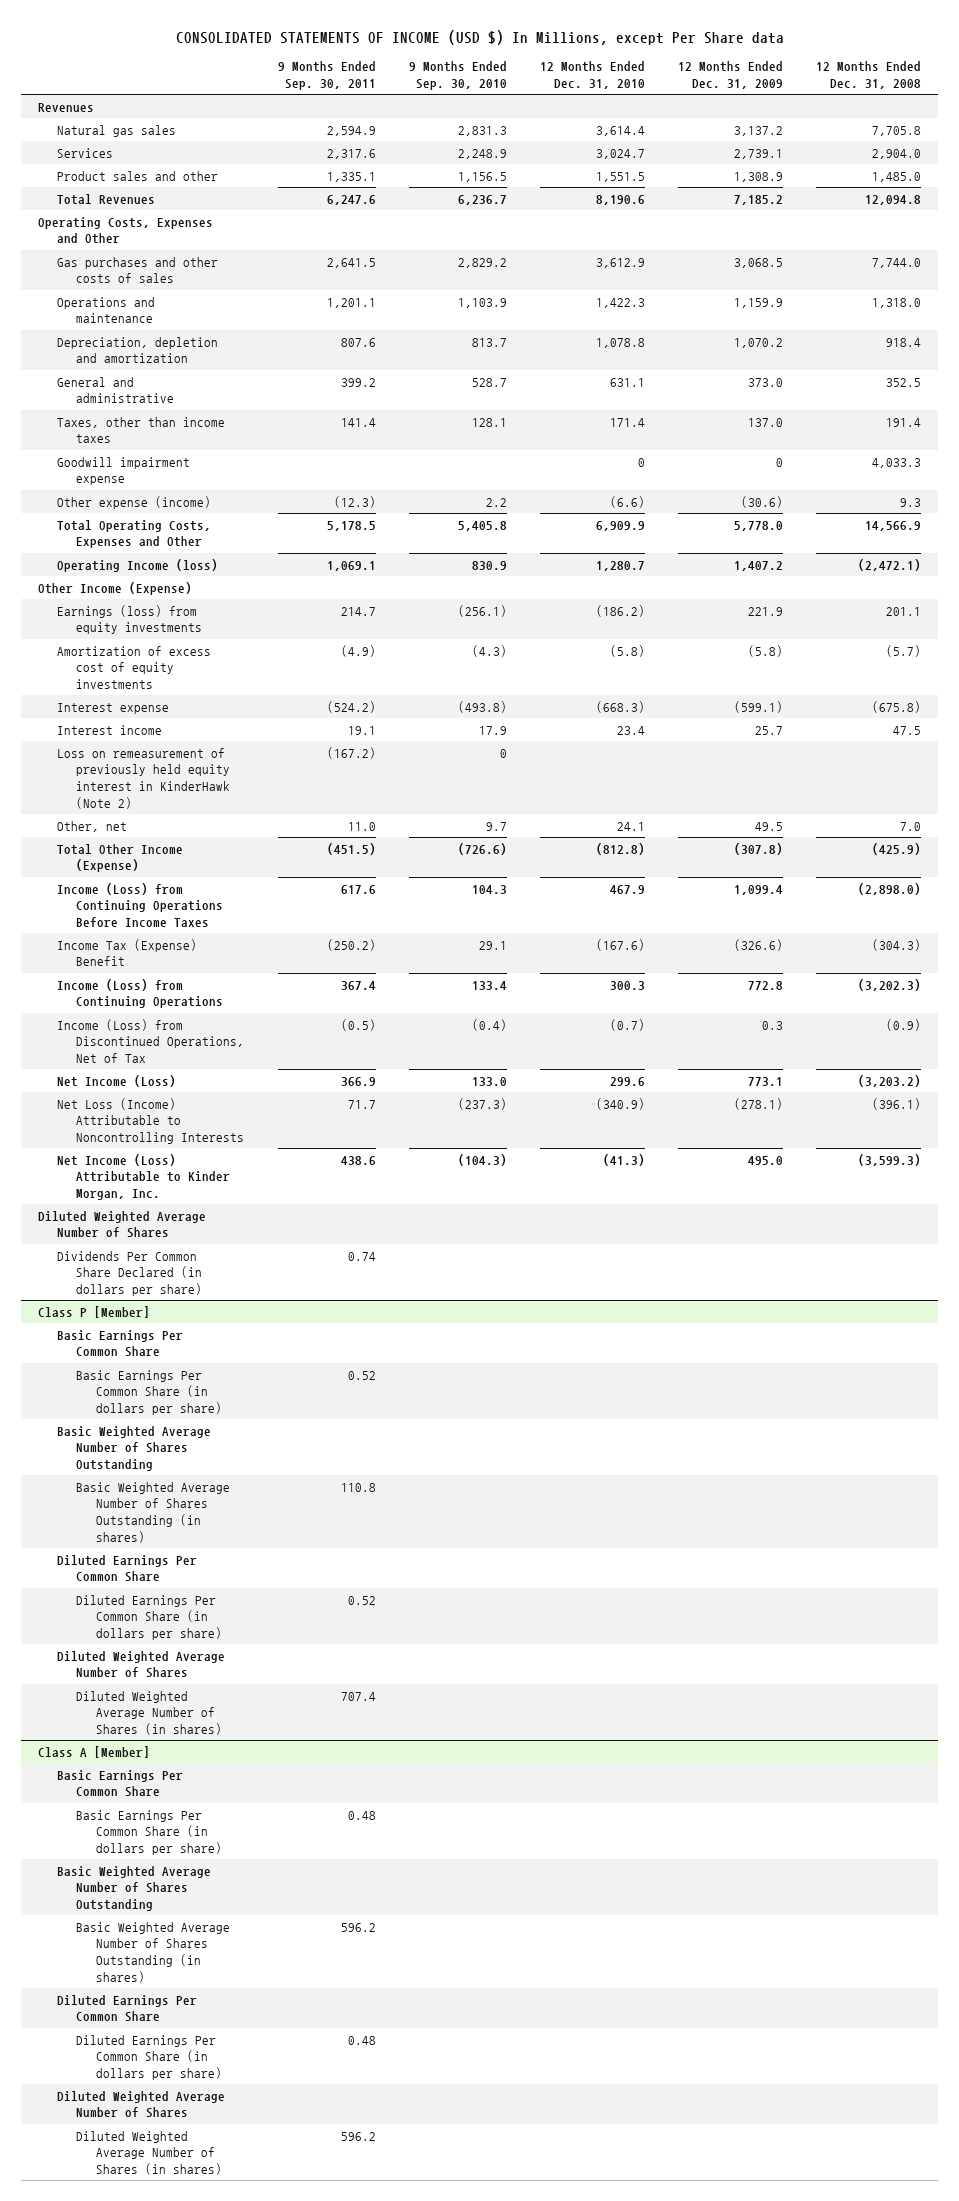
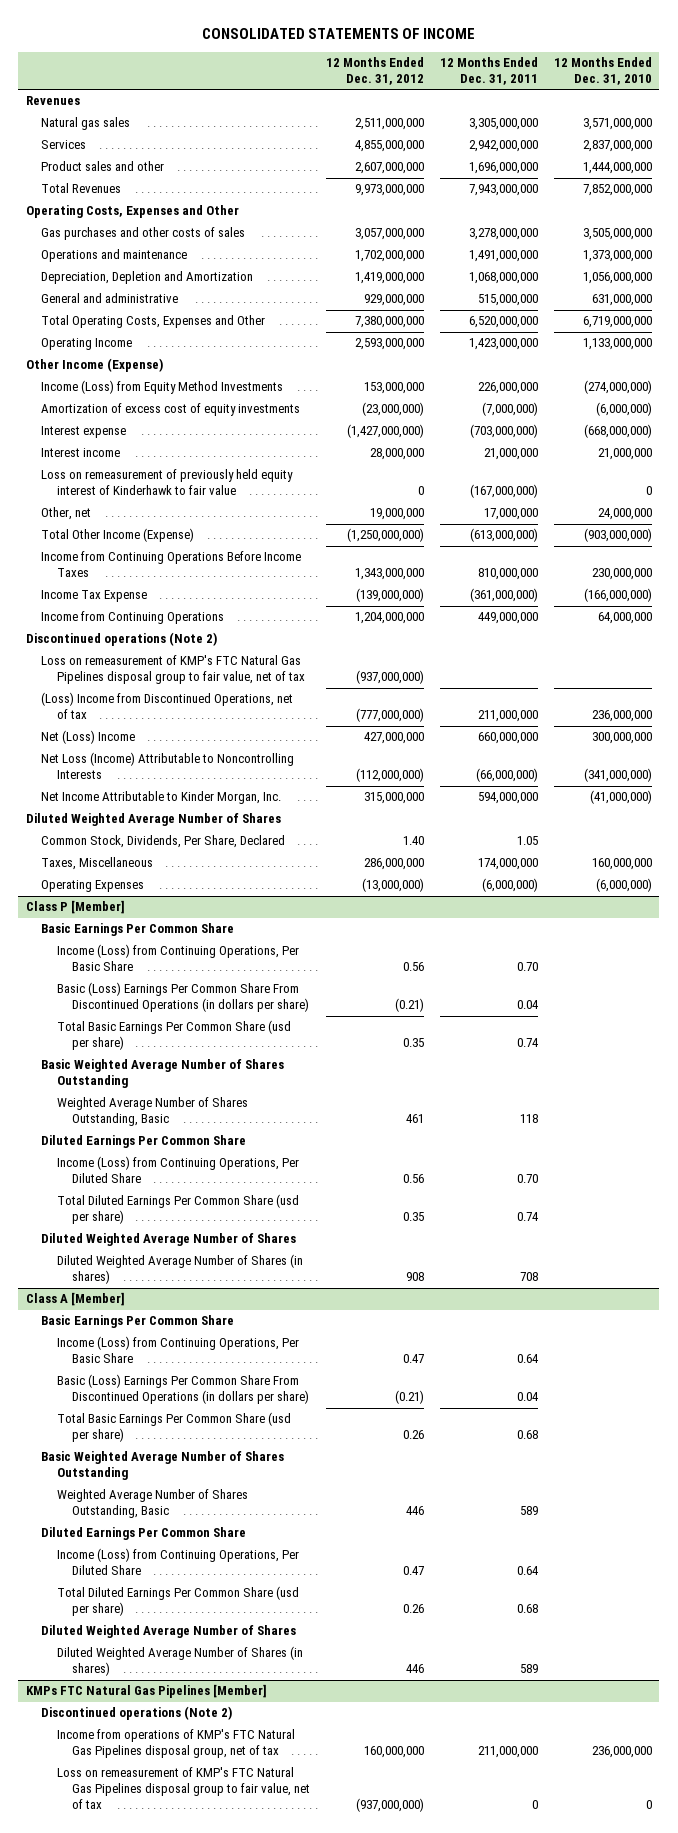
- CONSOLIDATED STATEMENTS OF INCOME (USD $) In Millions, except Per Share data
+ CONSOLIDATED STATEMENTS OF INCOME
- | 9 Months Ended Sep. 30, 2011 | 9 Months Ended Sep. 30, 2010 | 12 Months Ended Dec. 31, 2010 | 12 Months Ended Dec. 31, 2009 | 12 Months Ended Dec. 31, 2008
+ | 12 Months Ended Dec. 31, 2012 | 12 Months Ended Dec. 31, 2011 | 12 Months Ended Dec. 31, 2010
- Natural gas sales | 2,594.9 | 2,831.3 | 3,614.4 | 3,137.2 | 7,705.8
- Services | 2,317.6 | 2,248.9 | 3,024.7 | 2,739.1 | 2,904.0
- Product sales and other | 1,335.1 | 1,156.5 | 1,551.5 | 1,308.9 | 1,485.0
- Total Revenues | 6,247.6 | 6,236.7 | 8,190.6 | 7,185.2 | 12,094.8
+ Natural gas sales | 2,511,000,000 | 3,305,000,000 | 3,571,000,000
+ Services | 4,855,000,000 | 2,942,000,000 | 2,837,000,000
+ Product sales and other | 2,607,000,000 | 1,696,000,000 | 1,444,000,000
+ Total Revenues | 9,973,000,000 | 7,943,000,000 | 7,852,000,000
- Gas purchases and other costs of sales | 2,641.5 | 2,829.2 | 3,612.9 | 3,068.5 | 7,744.0
- Operations and maintenance | 1,201.1 | 1,103.9 | 1,422.3 | 1,159.9 | 1,318.0
- Depreciation, depletion and amortization | 807.6 | 813.7 | 1,078.8 | 1,070.2 | 918.4
- General and administrative | 399.2 | 528.7 | 631.1 | 373.0 | 352.5
- Taxes, other than income taxes | 141.4 | 128.1 | 171.4 | 137.0 | 191.4
- Goodwill impairment expense | | | 0 | 0 | 4,033.3
- Other expense (income) | (12.3) | 2.2 | (6.6) | (30.6) | 9.3
- Total Operating Costs, Expenses and Other | 5,178.5 | 5,405.8 | 6,909.9 | 5,778.0 | 14,566.9
- Operating Income (loss) | 1,069.1 | 830.9 | 1,280.7 | 1,407.2 | (2,472.1)
+ Gas purchases and other costs of sales | 3,057,000,000 | 3,278,000,000 | 3,505,000,000
+ Operations and maintenance | 1,702,000,000 | 1,491,000,000 | 1,373,000,000
+ Depreciation, Depletion and Amortization | 1,419,000,000 | 1,068,000,000 | 1,056,000,000
+ General and administrative | 929,000,000 | 515,000,000 | 631,000,000
+ Total Operating Costs, Expenses and Other | 7,380,000,000 | 6,520,000,000 | 6,719,000,000
+ Operating Income | 2,593,000,000 | 1,423,000,000 | 1,133,000,000
- Earnings (loss) from equity investments | 214.7 | (256.1) | (186.2) | 221.9 | 201.1
- Amortization of excess cost of equity investments | (4.9) | (4.3) | (5.8) | (5.8) | (5.7)
- Interest expense | (524.2) | (493.8) | (668.3) | (599.1) | (675.8)
- Interest income | 19.1 | 17.9 | 23.4 | 25.7 | 47.5
- Loss on remeasurement of previously held equity interest in KinderHawk (Note 2) | (167.2) | 0 | | |
- Other, net | 11.0 | 9.7 | 24.1 | 49.5 | 7.0
- Total Other Income (Expense) | (451.5) | (726.6) | (812.8) | (307.8) | (425.9)
- Income (Loss) from Continuing Operations Before Income Taxes | 617.6 | 104.3 | 467.9 | 1,099.4 | (2,898.0)
- Income Tax (Expense) Benefit | (250.2) | 29.1 | (167.6) | (326.6) | (304.3)
- Income (Loss) from Continuing Operations | 367.4 | 133.4 | 300.3 | 772.8 | (3,202.3)
- Income (Loss) from Discontinued Operations, Net of Tax | (0.5) | (0.4) | (0.7) | 0.3 | (0.9)
- Net Income (Loss) | 366.9 | 133.0 | 299.6 | 773.1 | (3,203.2)
- Net Loss (Income) Attributable to Noncontrolling Interests | 71.7 | (237.3) | (340.9) | (278.1) | (396.1)
- Net Income (Loss) Attributable to Kinder Morgan, Inc. | 438.6 | (104.3) | (41.3) | 495.0 | (3,599.3)
+ Income (Loss) from Equity Method Investments | 153,000,000 | 226,000,000 | (274,000,000)
+ Amortization of excess cost of equity investments | (23,000,000) | (7,000,000) | (6,000,000)
+ Interest expense | (1,427,000,000) | (703,000,000) | (668,000,000)
+ Interest income | 28,000,000 | 21,000,000 | 21,000,000
+ Loss on remeasurement of previously held equity interest of Kinderhawk to fair value | 0 | (167,000,000) | 0
+ Other, net | 19,000,000 | 17,000,000 | 24,000,000
+ Total Other Income (Expense) | (1,250,000,000) | (613,000,000) | (903,000,000)
+ Income from Continuing Operations Before Income Taxes | 1,343,000,000 | 810,000,000 | 230,000,000
+ Income Tax Expense | (139,000,000) | (361,000,000) | (166,000,000)
+ Income from Continuing Operations | 1,204,000,000 | 449,000,000 | 64,000,000
+ Discontinued operations (Note 2)
+ Loss on remeasurement of KMP's FTC Natural Gas Pipelines disposal group to fair value, net of tax | (937,000,000) | |
+ (Loss) Income from Discontinued Operations, net of tax | (777,000,000) | 211,000,000 | 236,000,000
+ Net (Loss) Income | 427,000,000 | 660,000,000 | 300,000,000
+ Net Loss (Income) Attributable to Noncontrolling Interests | (112,000,000) | (66,000,000) | (341,000,000)
+ Net Income Attributable to Kinder Morgan, Inc. | 315,000,000 | 594,000,000 | (41,000,000)
- Dividends Per Common Share Declared (in dollars per share) | 0.74 | | | |
+ Common Stock, Dividends, Per Share, Declared | 1.40 | 1.05 |
+ Taxes, Miscellaneous | 286,000,000 | 174,000,000 | 160,000,000
+ Operating Expenses | (13,000,000) | (6,000,000) | (6,000,000)
@ Class P [Member]
- Basic Earnings Per Common Share (in dollars per share) | 0.52 | | | |
+ Income (Loss) from Continuing Operations, Per Basic Share | 0.56 | 0.70 |
+ Basic (Loss) Earnings Per Common Share From Discontinued Operations (in dollars per share) | (0.21) | 0.04 |
+ Total Basic Earnings Per Common Share (usd per share) | 0.35 | 0.74 |
- Basic Weighted Average Number of Shares Outstanding (in shares) | 110.8 | | | |
+ Weighted Average Number of Shares Outstanding, Basic | 461 | 118 |
- Diluted Earnings Per Common Share (in dollars per share) | 0.52 | | | |
+ Income (Loss) from Continuing Operations, Per Diluted Share | 0.56 | 0.70 |
+ Total Diluted Earnings Per Common Share (usd per share) | 0.35 | 0.74 |
@ Class A [Member]
- Basic Earnings Per Common Share (in dollars per share) | 0.48 | | | |
+ Income (Loss) from Continuing Operations, Per Basic Share | 0.47 | 0.64 |
+ Basic (Loss) Earnings Per Common Share From Discontinued Operations (in dollars per share) | (0.21) | 0.04 |
+ Total Basic Earnings Per Common Share (usd per share) | 0.26 | 0.68 |
- Basic Weighted Average Number of Shares Outstanding (in shares) | 596.2 | | | |
+ Weighted Average Number of Shares Outstanding, Basic | 446 | 589 |
- Diluted Earnings Per Common Share (in dollars per share) | 0.48 | | | |
+ Income (Loss) from Continuing Operations, Per Diluted Share | 0.47 | 0.64 |
+ Total Diluted Earnings Per Common Share (usd per share) | 0.26 | 0.68 |
+ KMPs FTC Natural Gas Pipelines [Member]
+ Discontinued operations (Note 2)
+ Income from operations of KMP's FTC Natural Gas Pipelines disposal group, net of tax | 160,000,000 | 211,000,000 | 236,000,000
+ Loss on remeasurement of KMP's FTC Natural Gas Pipelines disposal group to fair value, net of tax | (937,000,000) | 0 | 0

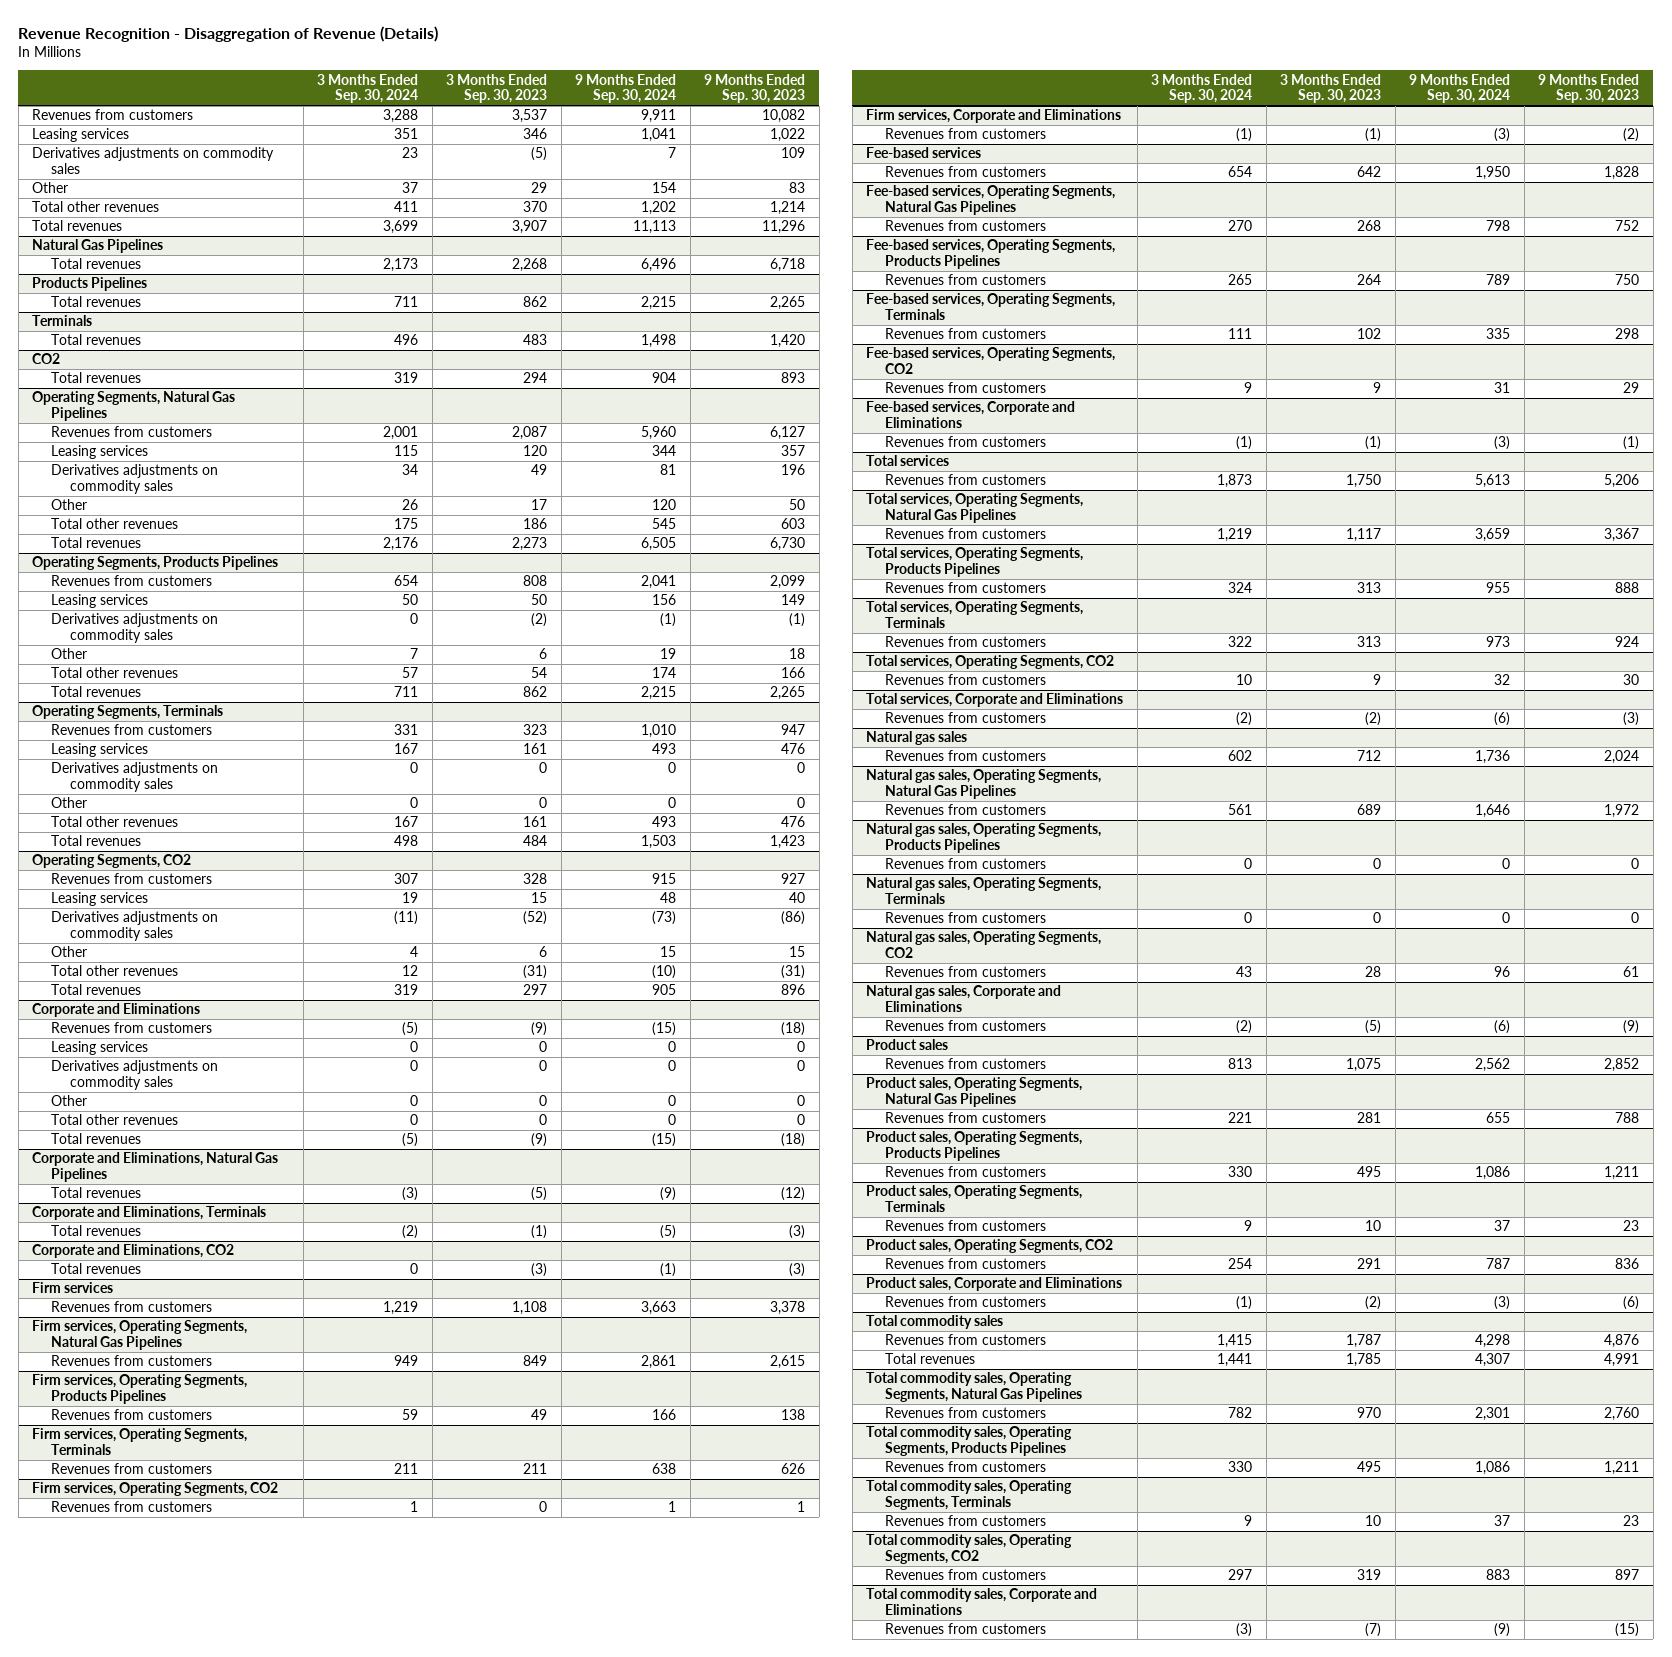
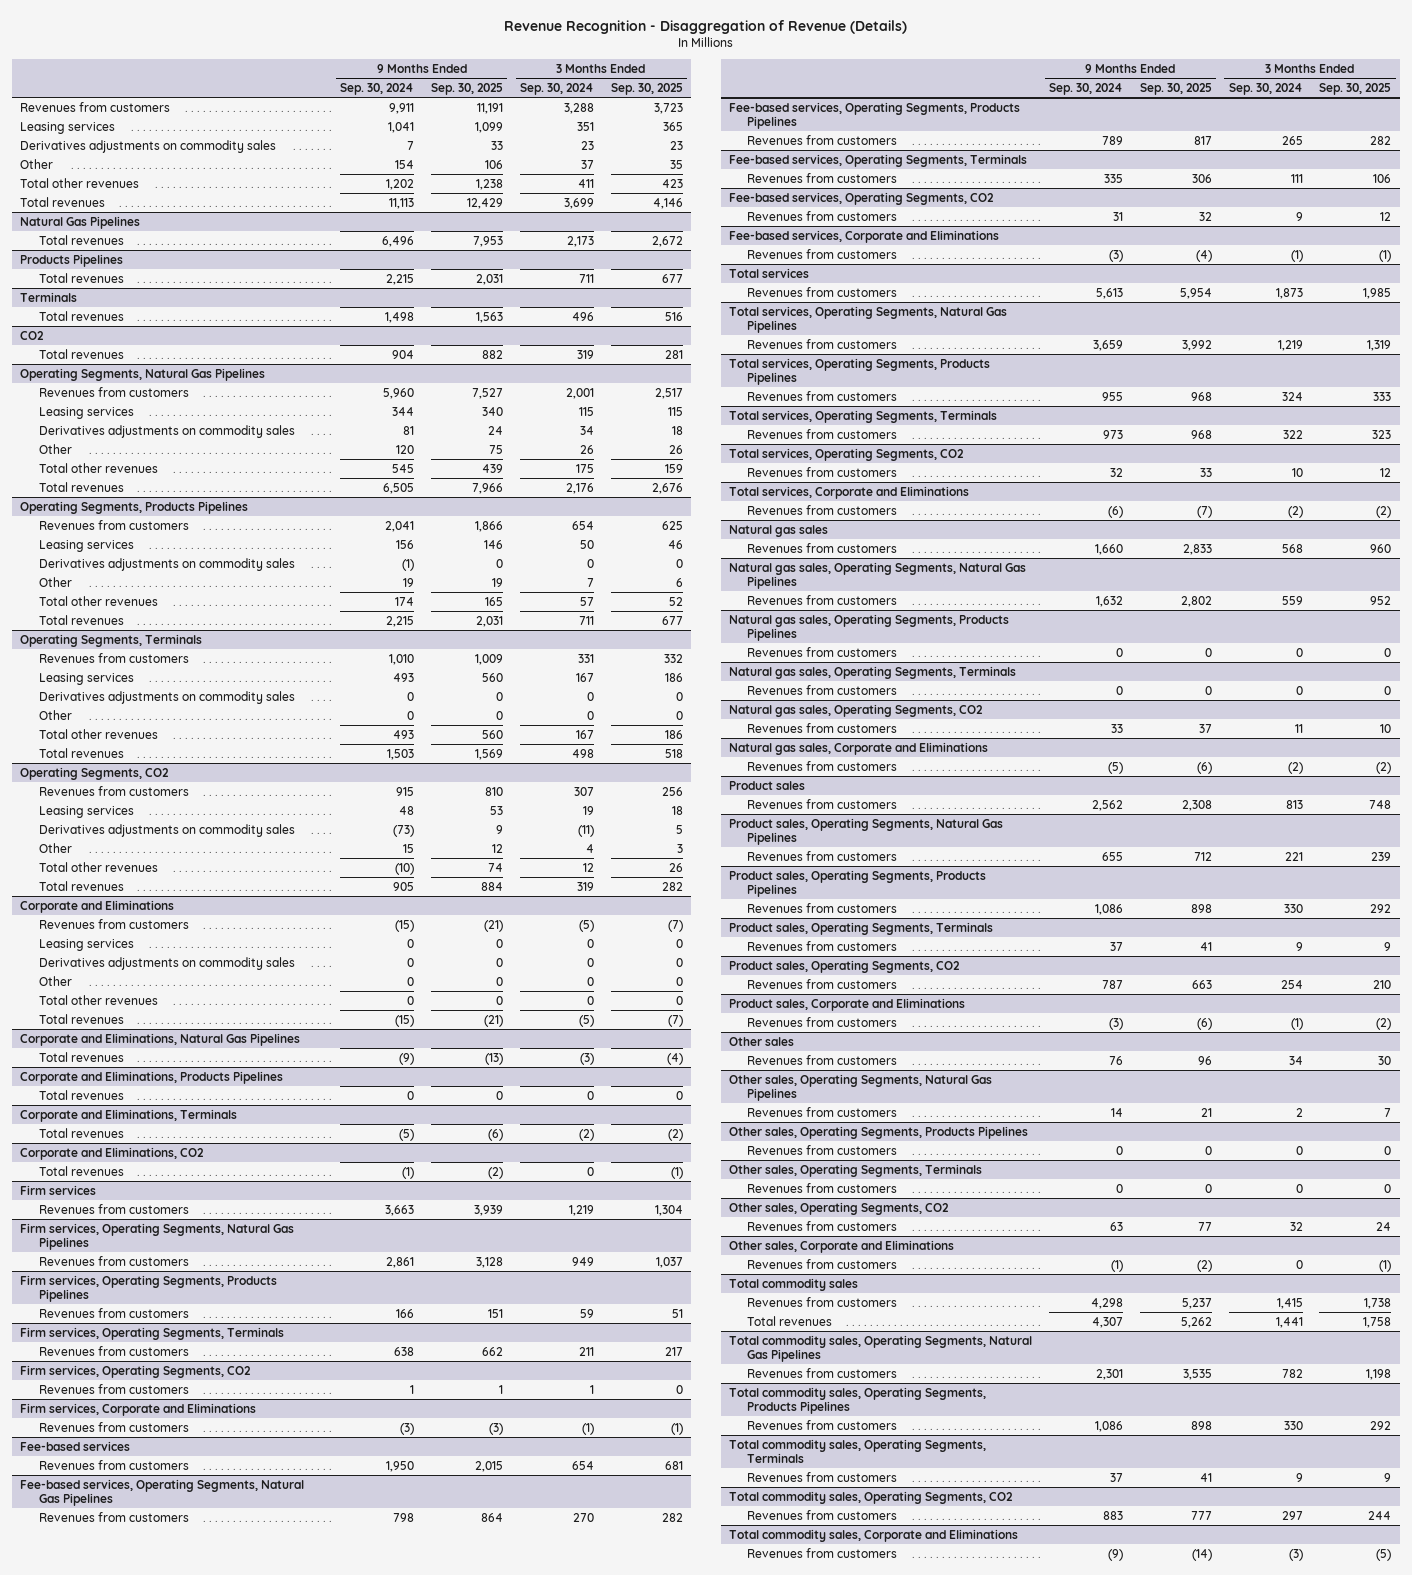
- | 3 Months Ended Sep. 30, 2024 | 3 Months Ended Sep. 30, 2023 | 9 Months Ended Sep. 30, 2024 | 9 Months Ended Sep. 30, 2023
+ | 9 Months Ended Sep. 30, 2024 | 9 Months Ended Sep. 30, 2025 | 3 Months Ended Sep. 30, 2024 | 3 Months Ended Sep. 30, 2025
+ Corporate and Eliminations, Products Pipelines
+ Total revenues | 0 | 0 | 0 | 0
@ Natural gas sales
- Revenues from customers | 602 | 712 | 1,736 | 2,024
+ Revenues from customers | 1,660 | 2,833 | 568 | 960
@ Natural gas sales, Operating Segments, Natural Gas Pipelines
- Revenues from customers | 561 | 689 | 1,646 | 1,972
+ Revenues from customers | 1,632 | 2,802 | 559 | 952
@ Natural gas sales, Operating Segments, CO2
- Revenues from customers | 43 | 28 | 96 | 61
+ Revenues from customers | 33 | 37 | 11 | 10
@ Natural gas sales, Corporate and Eliminations
- Revenues from customers | (2) | (5) | (6) | (9)
+ Revenues from customers | (5) | (6) | (2) | (2)
+ Other sales
+ Revenues from customers | 76 | 96 | 34 | 30
+ Other sales, Operating Segments, Natural Gas Pipelines
+ Revenues from customers | 14 | 21 | 2 | 7
+ Other sales, Operating Segments, Products Pipelines
+ Revenues from customers | 0 | 0 | 0 | 0
+ Other sales, Operating Segments, Terminals
+ Revenues from customers | 0 | 0 | 0 | 0
+ Other sales, Operating Segments, CO2
+ Revenues from customers | 63 | 77 | 32 | 24
+ Other sales, Corporate and Eliminations
+ Revenues from customers | (1) | (2) | 0 | (1)

